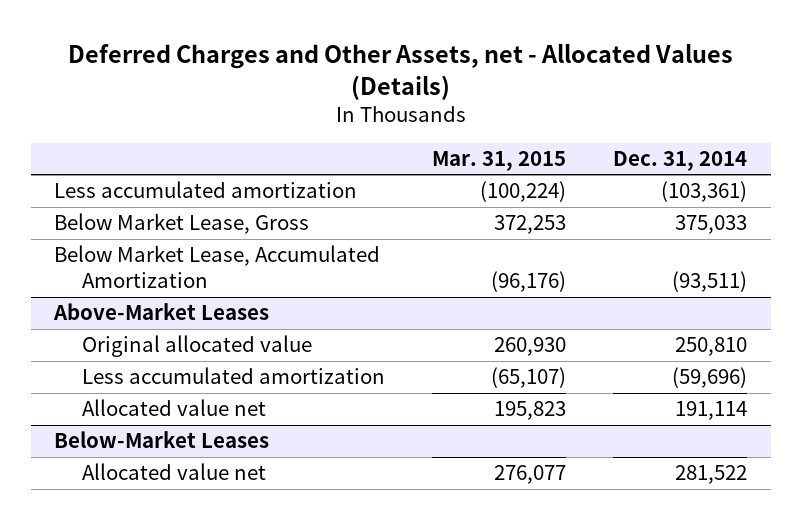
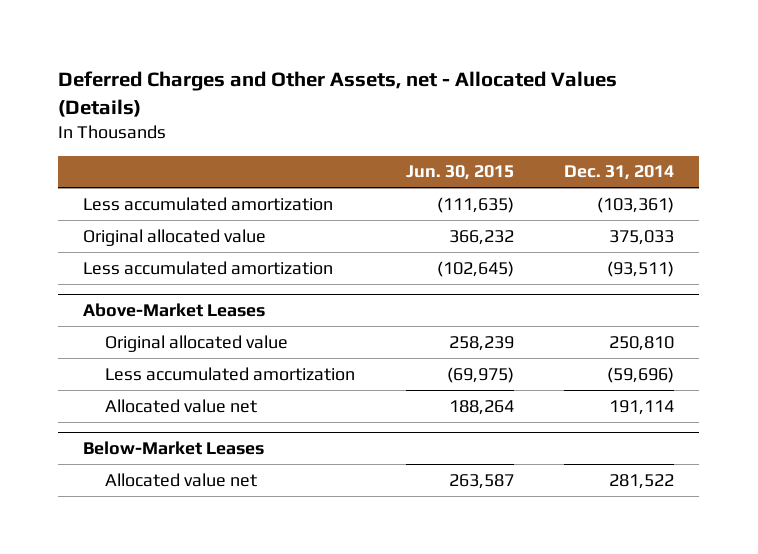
- | Mar. 31, 2015 | Dec. 31, 2014
+ | Jun. 30, 2015 | Dec. 31, 2014
- Below Market Lease, Gross | 372,253 | 375,033
- Below Market Lease, Accumulated Amortization | (96,176) | (93,511)
+ Original allocated value | 366,232 | 375,033
+ Less accumulated amortization | (102,645) | (93,511)

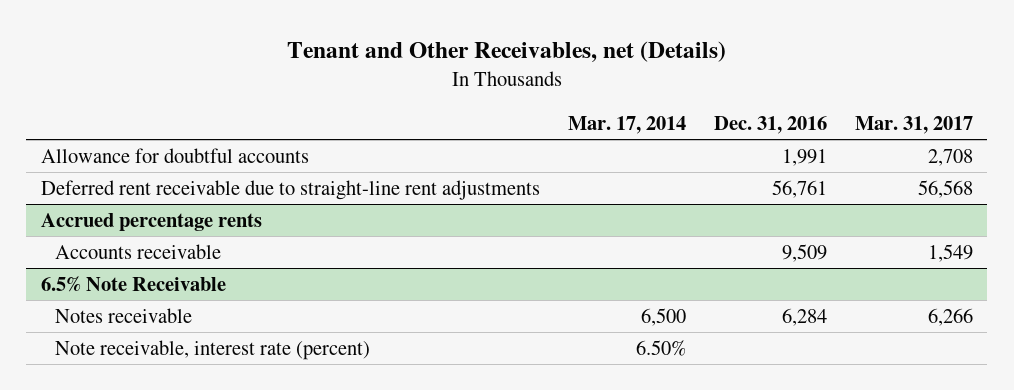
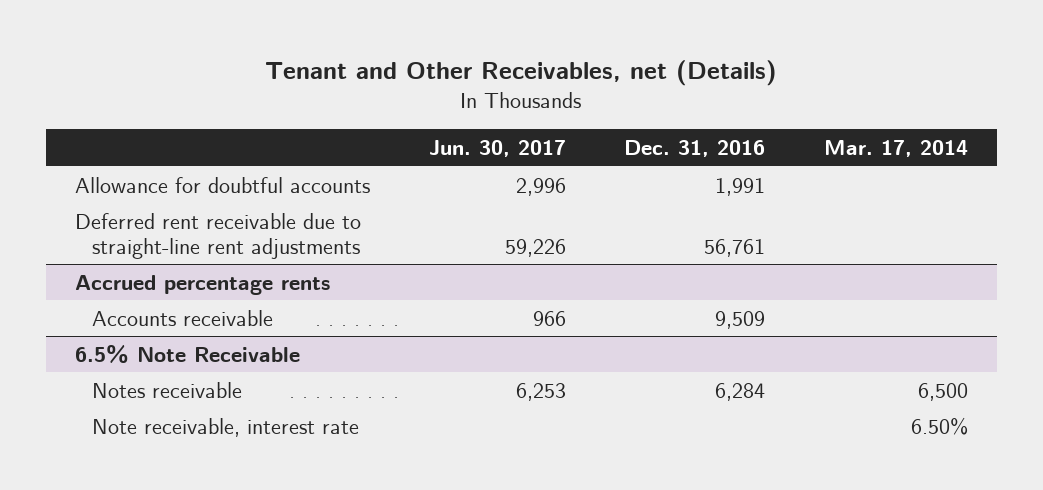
- | Mar. 17, 2014 | Dec. 31, 2016 | Mar. 31, 2017
+ | Jun. 30, 2017 | Dec. 31, 2016 | Mar. 17, 2014
@ 6.5% Note Receivable
- Note receivable, interest rate (percent) | 6.50% | |
+ Note receivable, interest rate | | | 6.50%

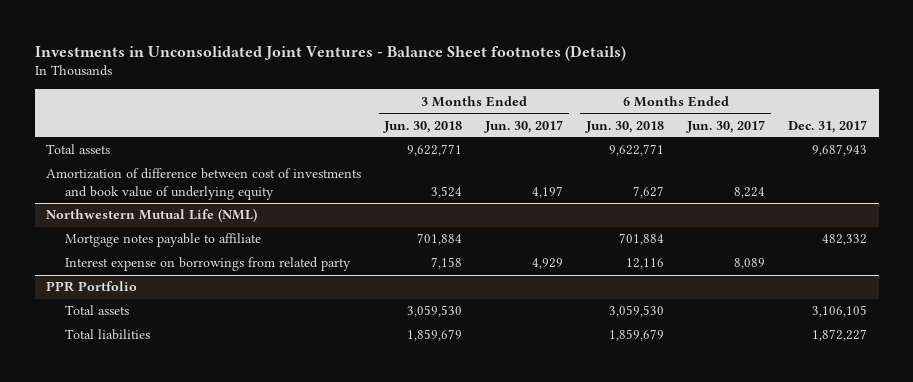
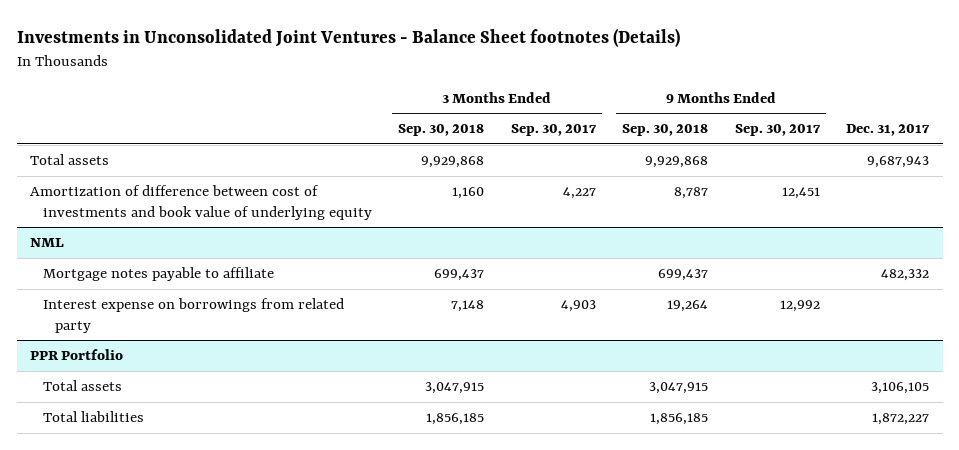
- | 3 Months Ended Jun. 30, 2018 | 3 Months Ended Jun. 30, 2017 | 6 Months Ended Jun. 30, 2018 | 6 Months Ended Jun. 30, 2017 | Dec. 31, 2017
+ | 3 Months Ended Sep. 30, 2018 | 3 Months Ended Sep. 30, 2017 | 9 Months Ended Sep. 30, 2018 | 9 Months Ended Sep. 30, 2017 | Dec. 31, 2017
- Northwestern Mutual Life (NML)
+ NML

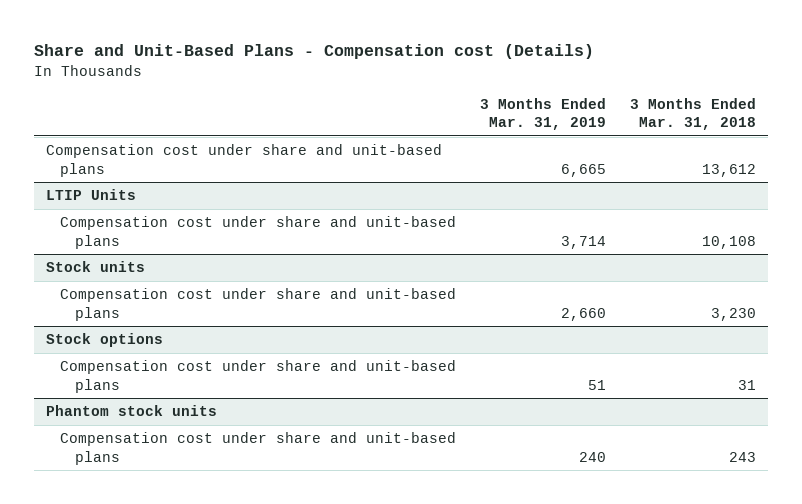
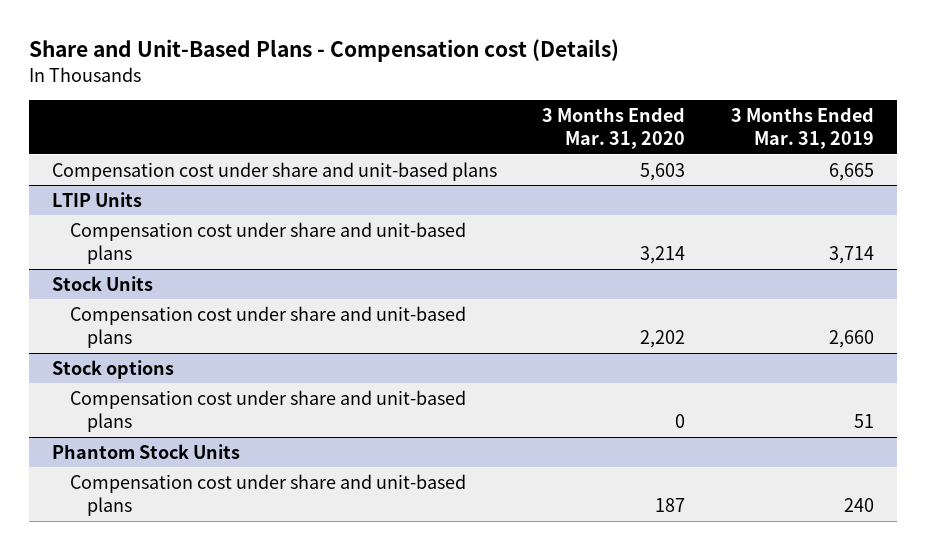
- | 3 Months Ended Mar. 31, 2019 | 3 Months Ended Mar. 31, 2018
+ | 3 Months Ended Mar. 31, 2020 | 3 Months Ended Mar. 31, 2019
- Stock units
+ Stock Units
- Phantom stock units
+ Phantom Stock Units

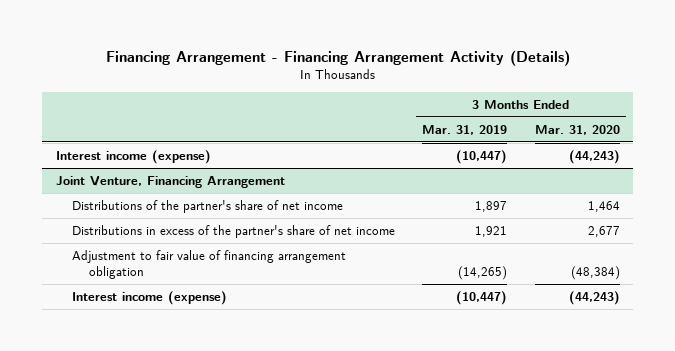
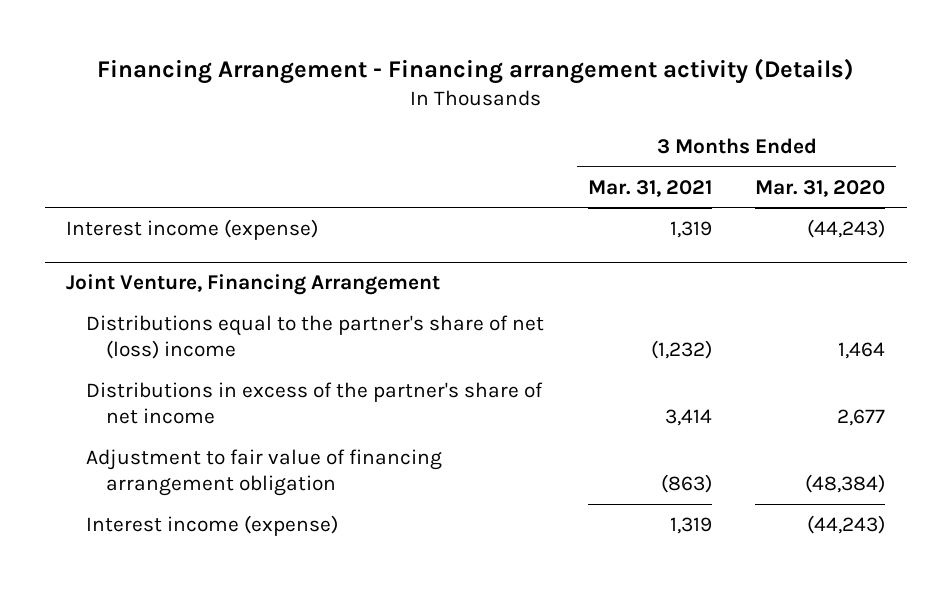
- Financing Arrangement - Financing Arrangement Activity (Details)
+ Financing Arrangement - Financing arrangement activity (Details)
- | 3 Months Ended Mar. 31, 2019 | 3 Months Ended Mar. 31, 2020
+ | 3 Months Ended Mar. 31, 2021 | 3 Months Ended Mar. 31, 2020
@ Joint Venture, Financing Arrangement
- Distributions of the partner's share of net income | 1,897 | 1,464
+ Distributions equal to the partner's share of net (loss) income | (1,232) | 1,464

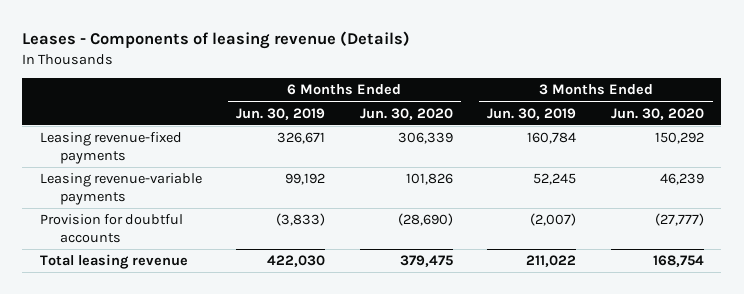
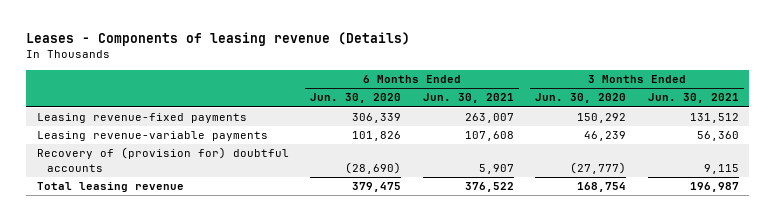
- | 6 Months Ended Jun. 30, 2019 | 6 Months Ended Jun. 30, 2020 | 3 Months Ended Jun. 30, 2019 | 3 Months Ended Jun. 30, 2020
+ | 6 Months Ended Jun. 30, 2020 | 6 Months Ended Jun. 30, 2021 | 3 Months Ended Jun. 30, 2020 | 3 Months Ended Jun. 30, 2021
- Provision for doubtful accounts | (3,833) | (28,690) | (2,007) | (27,777)
+ Recovery of (provision for) doubtful accounts | (28,690) | 5,907 | (27,777) | 9,115

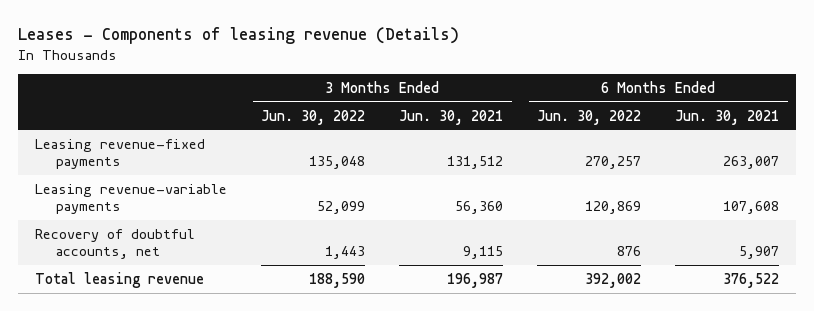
- | 6 Months Ended Jun. 30, 2020 | 6 Months Ended Jun. 30, 2021 | 3 Months Ended Jun. 30, 2020 | 3 Months Ended Jun. 30, 2021
+ | 3 Months Ended Jun. 30, 2022 | 3 Months Ended Jun. 30, 2021 | 6 Months Ended Jun. 30, 2022 | 6 Months Ended Jun. 30, 2021
- Recovery of (provision for) doubtful accounts | (28,690) | 5,907 | (27,777) | 9,115
+ Recovery of doubtful accounts, net | 1,443 | 9,115 | 876 | 5,907

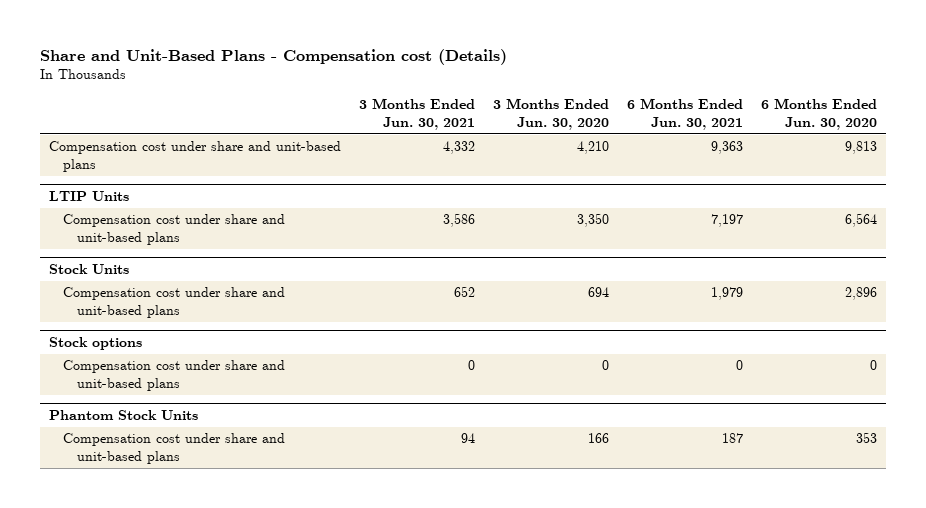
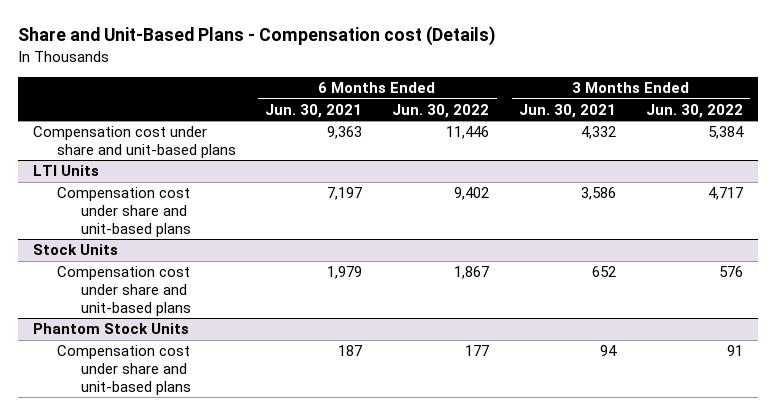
- | 3 Months Ended Jun. 30, 2021 | 3 Months Ended Jun. 30, 2020 | 6 Months Ended Jun. 30, 2021 | 6 Months Ended Jun. 30, 2020
+ | 6 Months Ended Jun. 30, 2021 | 6 Months Ended Jun. 30, 2022 | 3 Months Ended Jun. 30, 2021 | 3 Months Ended Jun. 30, 2022
- LTIP Units
+ LTI Units
- Stock options
- Compensation cost under share and unit-based plans | 0 | 0 | 0 | 0

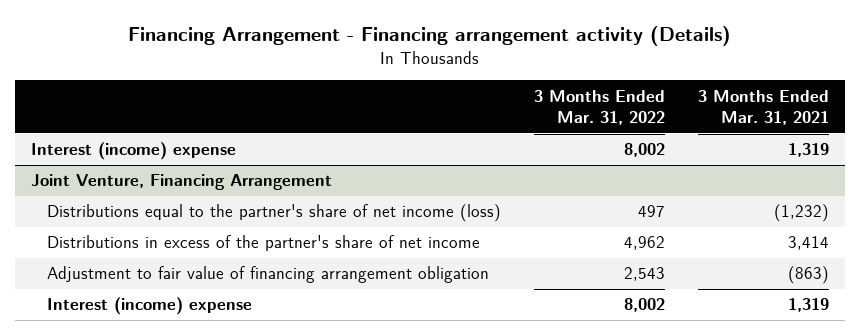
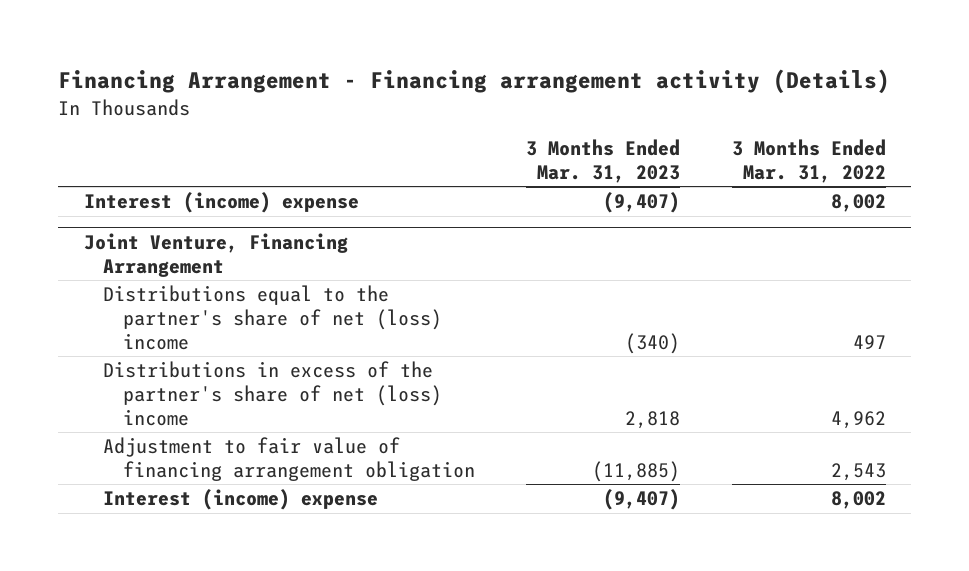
- | 3 Months Ended Mar. 31, 2022 | 3 Months Ended Mar. 31, 2021
+ | 3 Months Ended Mar. 31, 2023 | 3 Months Ended Mar. 31, 2022
@ Joint Venture, Financing Arrangement
- Distributions equal to the partner's share of net income (loss) | 497 | (1,232)
- Distributions in excess of the partner's share of net income | 4,962 | 3,414
+ Distributions equal to the partner's share of net (loss) income | (340) | 497
+ Distributions in excess of the partner's share of net (loss) income | 2,818 | 4,962

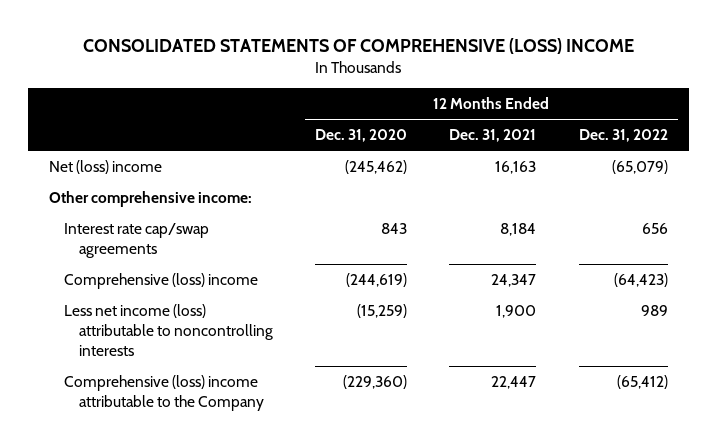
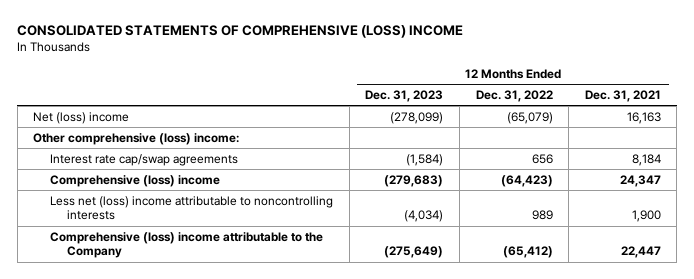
- | 12 Months Ended Dec. 31, 2020 | 12 Months Ended Dec. 31, 2021 | 12 Months Ended Dec. 31, 2022
+ | 12 Months Ended Dec. 31, 2023 | 12 Months Ended Dec. 31, 2022 | 12 Months Ended Dec. 31, 2021
- Other comprehensive income:
+ Other comprehensive (loss) income:
- Less net income (loss) attributable to noncontrolling interests | (15,259) | 1,900 | 989
+ Less net (loss) income attributable to noncontrolling interests | (4,034) | 989 | 1,900

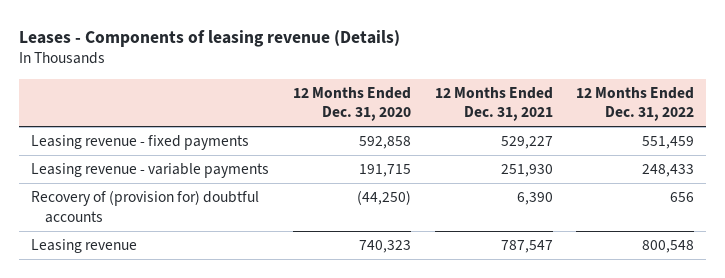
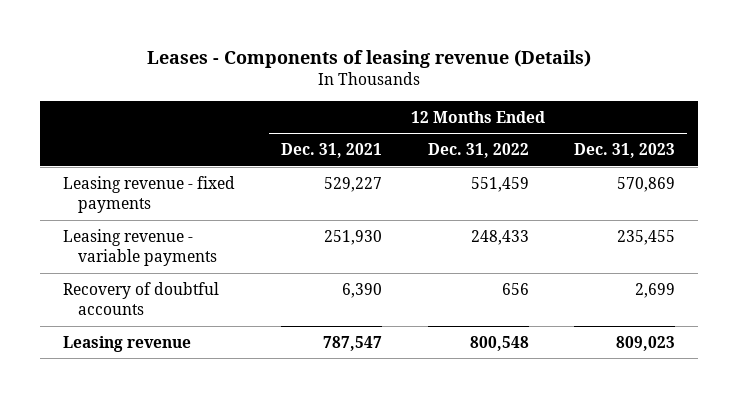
- | 12 Months Ended Dec. 31, 2020 | 12 Months Ended Dec. 31, 2021 | 12 Months Ended Dec. 31, 2022
+ | 12 Months Ended Dec. 31, 2021 | 12 Months Ended Dec. 31, 2022 | 12 Months Ended Dec. 31, 2023
- Recovery of (provision for) doubtful accounts | (44,250) | 6,390 | 656
+ Recovery of doubtful accounts | 6,390 | 656 | 2,699

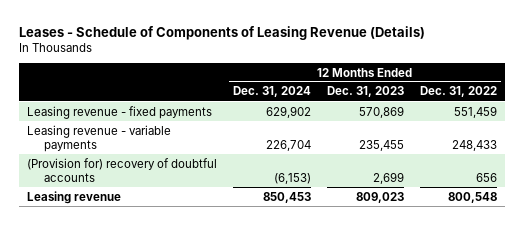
- Leases - Components of leasing revenue (Details)
+ Leases - Schedule of Components of Leasing Revenue (Details)
- | 12 Months Ended Dec. 31, 2021 | 12 Months Ended Dec. 31, 2022 | 12 Months Ended Dec. 31, 2023
+ | 12 Months Ended Dec. 31, 2024 | 12 Months Ended Dec. 31, 2023 | 12 Months Ended Dec. 31, 2022
- Recovery of doubtful accounts | 6,390 | 656 | 2,699
+ (Provision for) recovery of doubtful accounts | (6,153) | 2,699 | 656

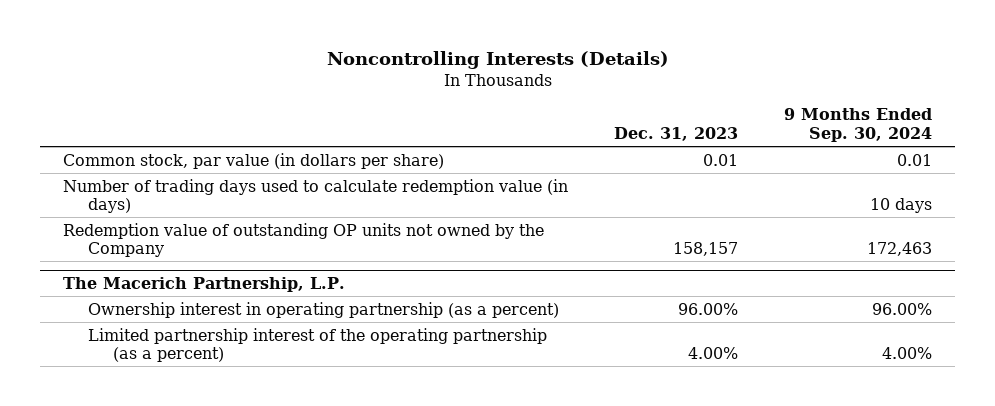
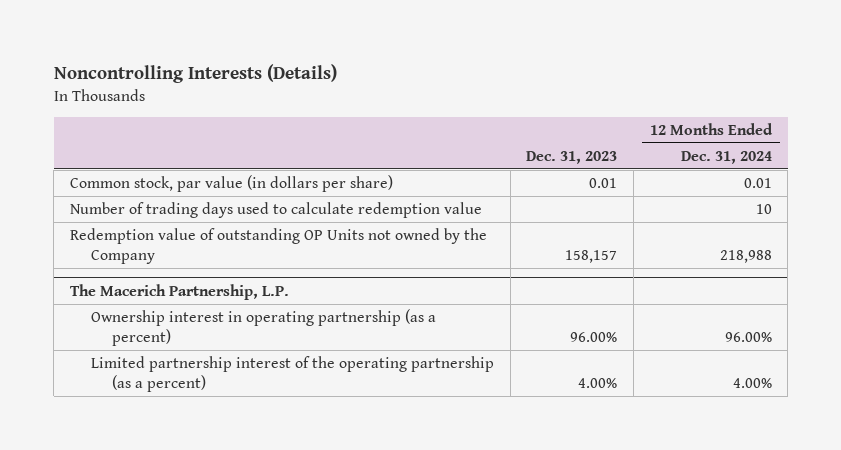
- | Dec. 31, 2023 | 9 Months Ended Sep. 30, 2024
+ | Dec. 31, 2023 | 12 Months Ended Dec. 31, 2024
- Number of trading days used to calculate redemption value (in days) | | 10 days
- Redemption value of outstanding OP units not owned by the Company | 158,157 | 172,463
+ Number of trading days used to calculate redemption value | | 10
+ Redemption value of outstanding OP Units not owned by the Company | 158,157 | 218,988

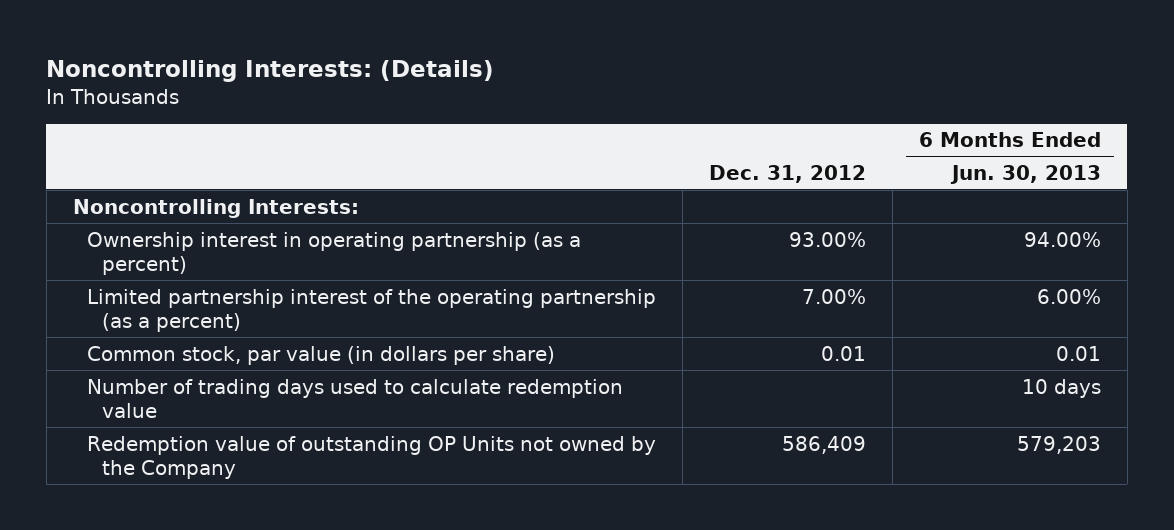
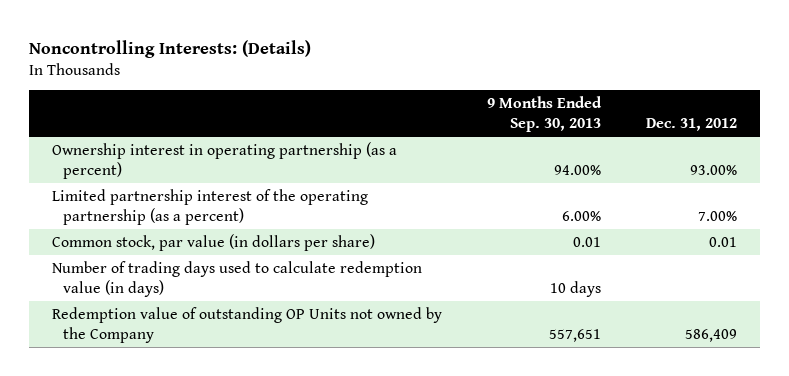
- | Dec. 31, 2012 | 6 Months Ended Jun. 30, 2013
+ | 9 Months Ended Sep. 30, 2013 | Dec. 31, 2012
- Noncontrolling Interests:
- Number of trading days used to calculate redemption value | | 10 days
+ Number of trading days used to calculate redemption value (in days) | 10 days |

